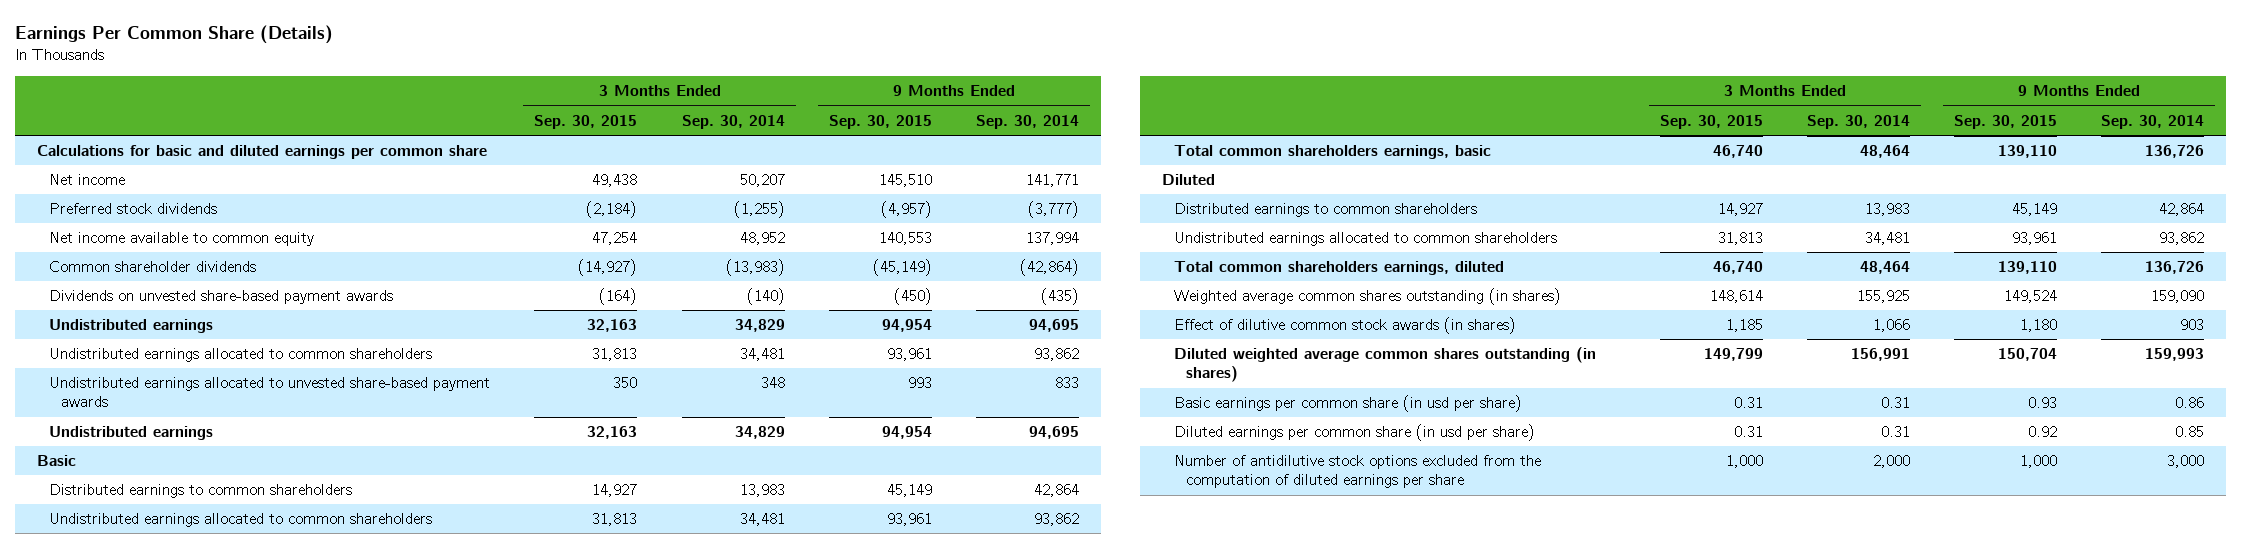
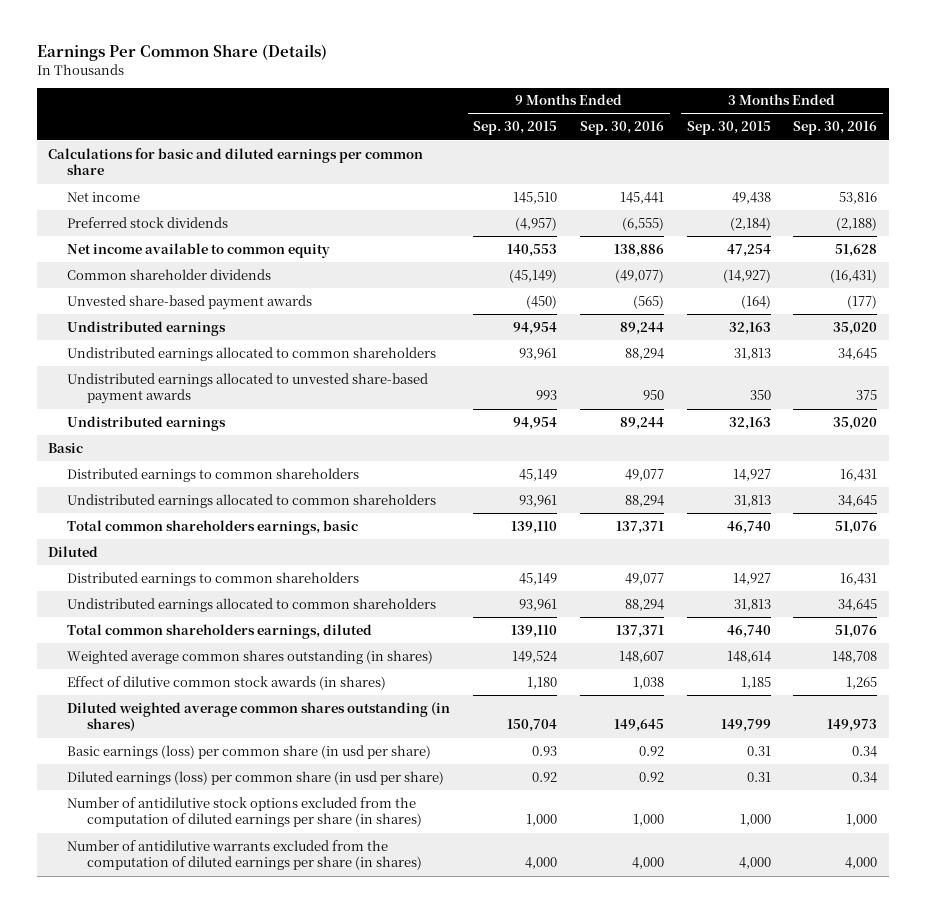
- | 3 Months Ended Sep. 30, 2015 | 3 Months Ended Sep. 30, 2014 | 9 Months Ended Sep. 30, 2015 | 9 Months Ended Sep. 30, 2014
+ | 9 Months Ended Sep. 30, 2015 | 9 Months Ended Sep. 30, 2016 | 3 Months Ended Sep. 30, 2015 | 3 Months Ended Sep. 30, 2016
- Dividends on unvested share-based payment awards | (164) | (140) | (450) | (435)
+ Unvested share-based payment awards | (450) | (565) | (164) | (177)
- Basic earnings per common share (in usd per share) | 0.31 | 0.31 | 0.93 | 0.86
- Diluted earnings per common share (in usd per share) | 0.31 | 0.31 | 0.92 | 0.85
- Number of antidilutive stock options excluded from the computation of diluted earnings per share | 1,000 | 2,000 | 1,000 | 3,000
+ Basic earnings (loss) per common share (in usd per share) | 0.93 | 0.92 | 0.31 | 0.34
+ Diluted earnings (loss) per common share (in usd per share) | 0.92 | 0.92 | 0.31 | 0.34
+ Number of antidilutive stock options excluded from the computation of diluted earnings per share (in shares) | 1,000 | 1,000 | 1,000 | 1,000
+ Number of antidilutive warrants excluded from the computation of diluted earnings per share (in shares) | 4,000 | 4,000 | 4,000 | 4,000

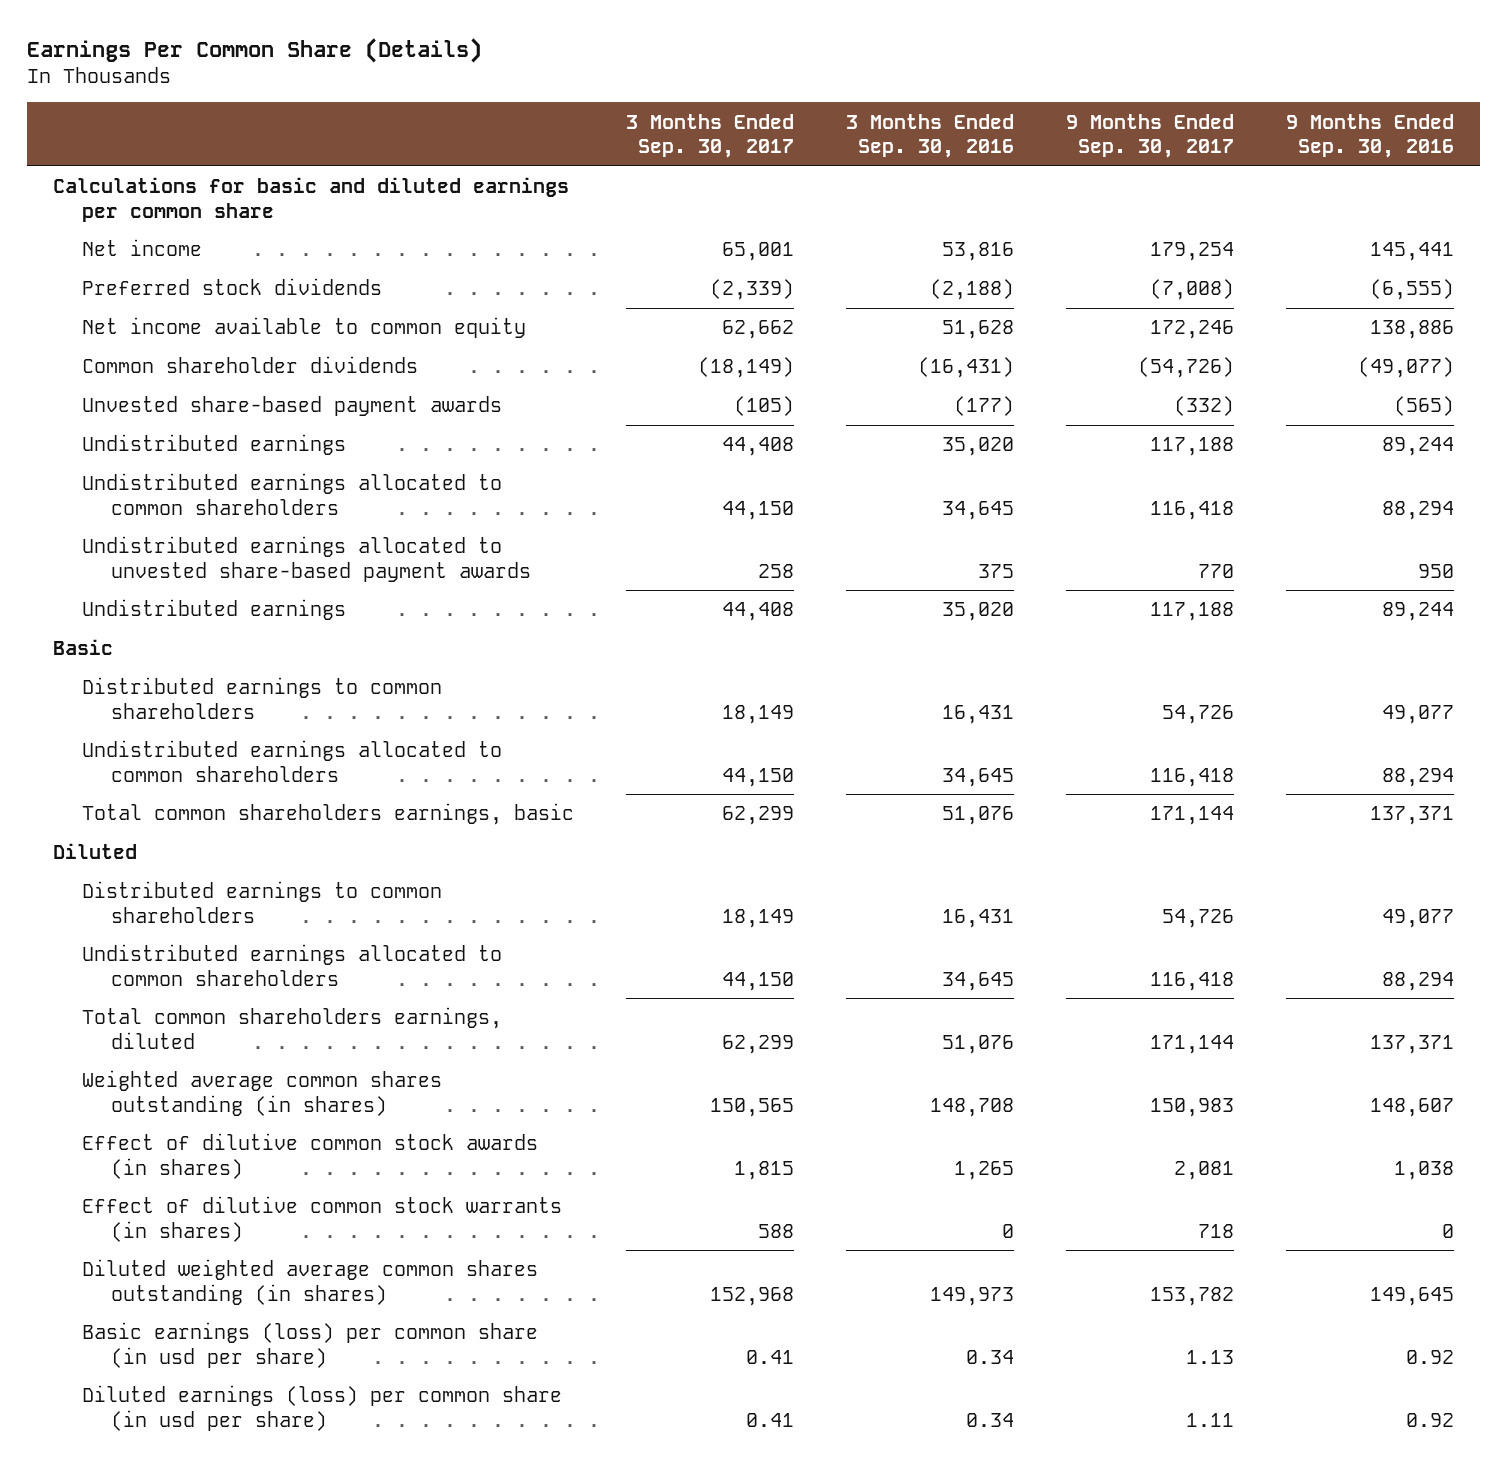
- | 9 Months Ended Sep. 30, 2015 | 9 Months Ended Sep. 30, 2016 | 3 Months Ended Sep. 30, 2015 | 3 Months Ended Sep. 30, 2016
+ | 3 Months Ended Sep. 30, 2017 | 3 Months Ended Sep. 30, 2016 | 9 Months Ended Sep. 30, 2017 | 9 Months Ended Sep. 30, 2016
+ Effect of dilutive common stock warrants (in shares) | 588 | 0 | 718 | 0
- Number of antidilutive stock options excluded from the computation of diluted earnings per share (in shares) | 1,000 | 1,000 | 1,000 | 1,000
- Number of antidilutive warrants excluded from the computation of diluted earnings per share (in shares) | 4,000 | 4,000 | 4,000 | 4,000

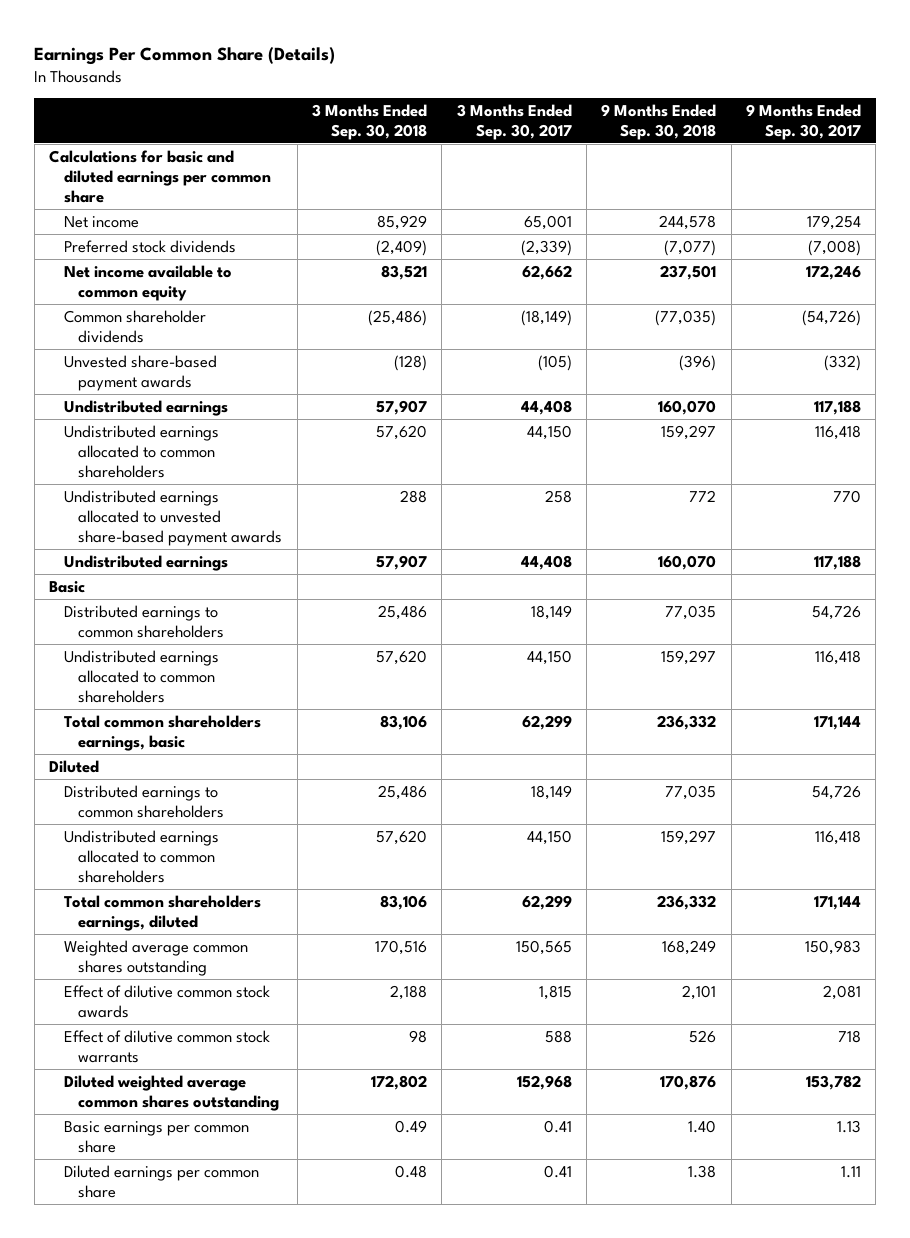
- | 3 Months Ended Sep. 30, 2017 | 3 Months Ended Sep. 30, 2016 | 9 Months Ended Sep. 30, 2017 | 9 Months Ended Sep. 30, 2016
+ | 3 Months Ended Sep. 30, 2018 | 3 Months Ended Sep. 30, 2017 | 9 Months Ended Sep. 30, 2018 | 9 Months Ended Sep. 30, 2017
- Weighted average common shares outstanding (in shares) | 150,565 | 148,708 | 150,983 | 148,607
- Effect of dilutive common stock awards (in shares) | 1,815 | 1,265 | 2,081 | 1,038
- Effect of dilutive common stock warrants (in shares) | 588 | 0 | 718 | 0
- Diluted weighted average common shares outstanding (in shares) | 152,968 | 149,973 | 153,782 | 149,645
- Basic earnings (loss) per common share (in usd per share) | 0.41 | 0.34 | 1.13 | 0.92
- Diluted earnings (loss) per common share (in usd per share) | 0.41 | 0.34 | 1.11 | 0.92
+ Weighted average common shares outstanding | 170,516 | 150,565 | 168,249 | 150,983
+ Effect of dilutive common stock awards | 2,188 | 1,815 | 2,101 | 2,081
+ Effect of dilutive common stock warrants | 98 | 588 | 526 | 718
+ Diluted weighted average common shares outstanding | 172,802 | 152,968 | 170,876 | 153,782
+ Basic earnings per common share | 0.49 | 0.41 | 1.40 | 1.13
+ Diluted earnings per common share | 0.48 | 0.41 | 1.38 | 1.11

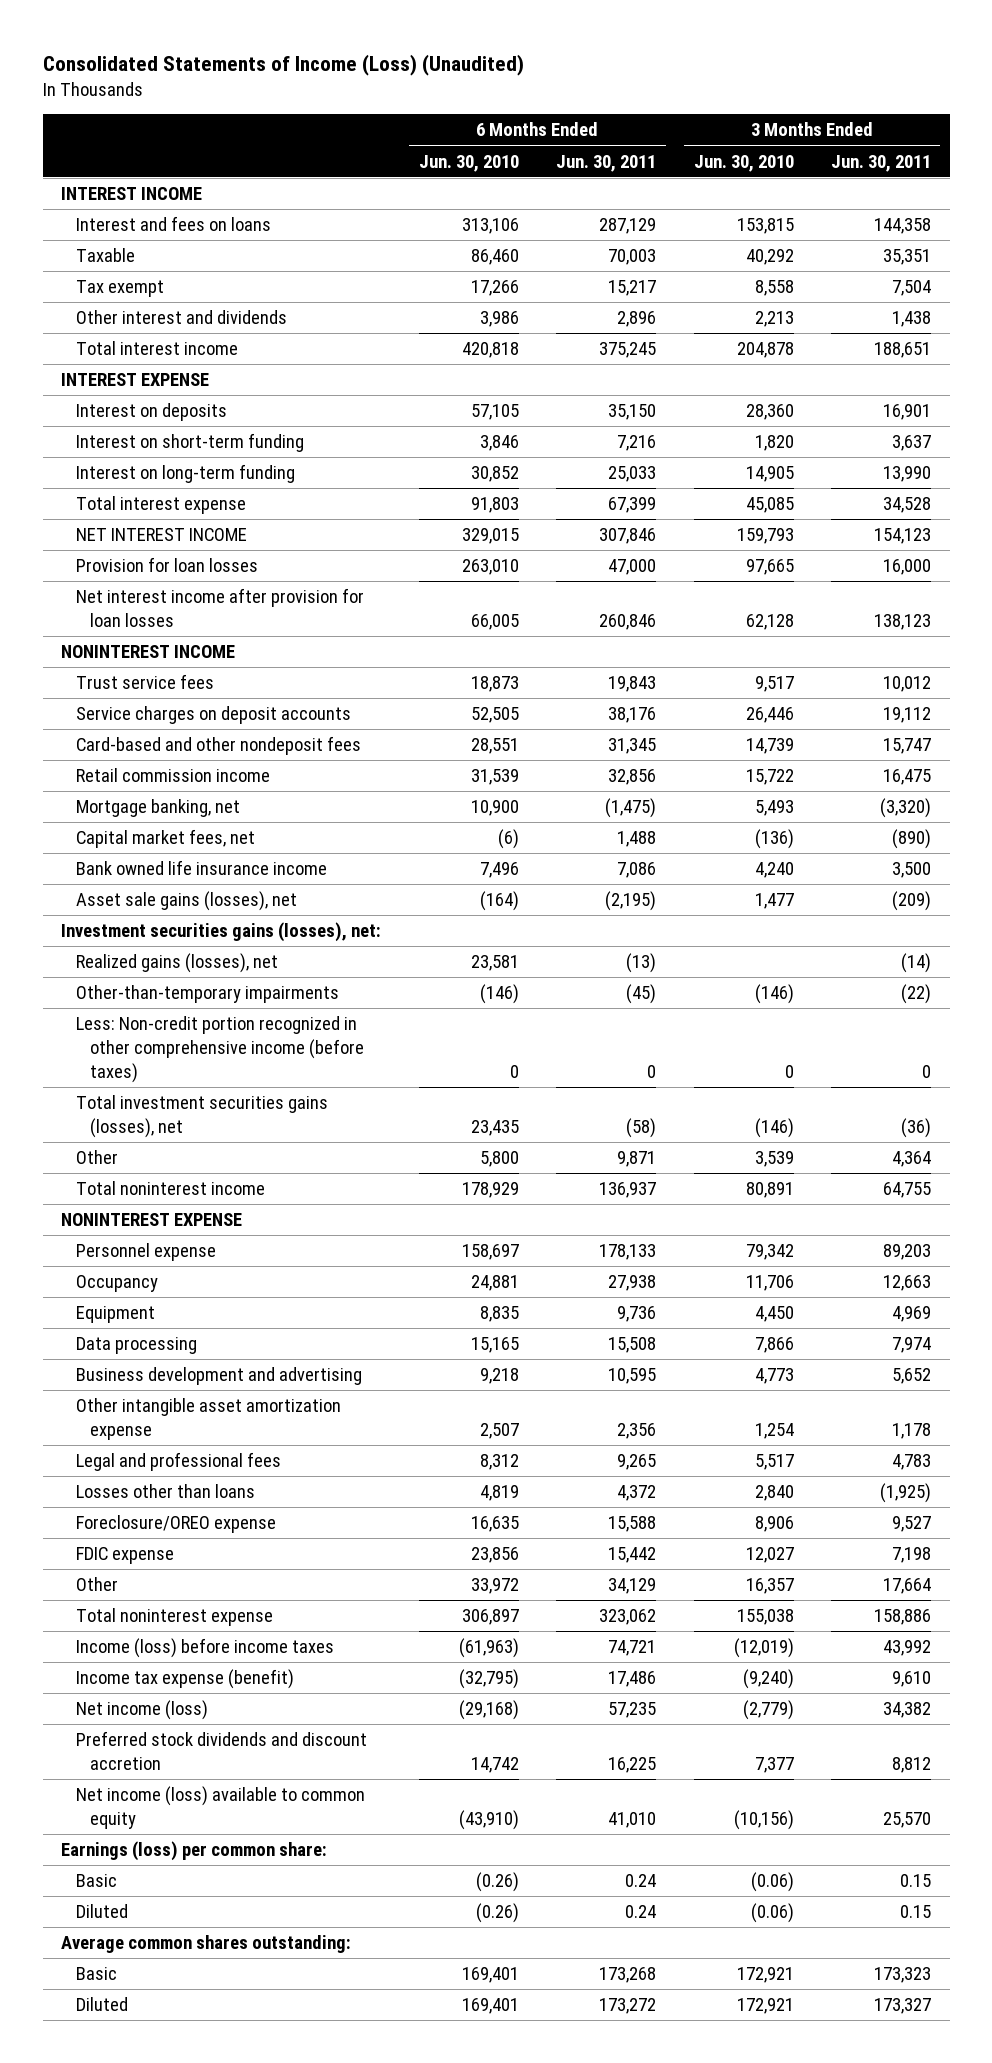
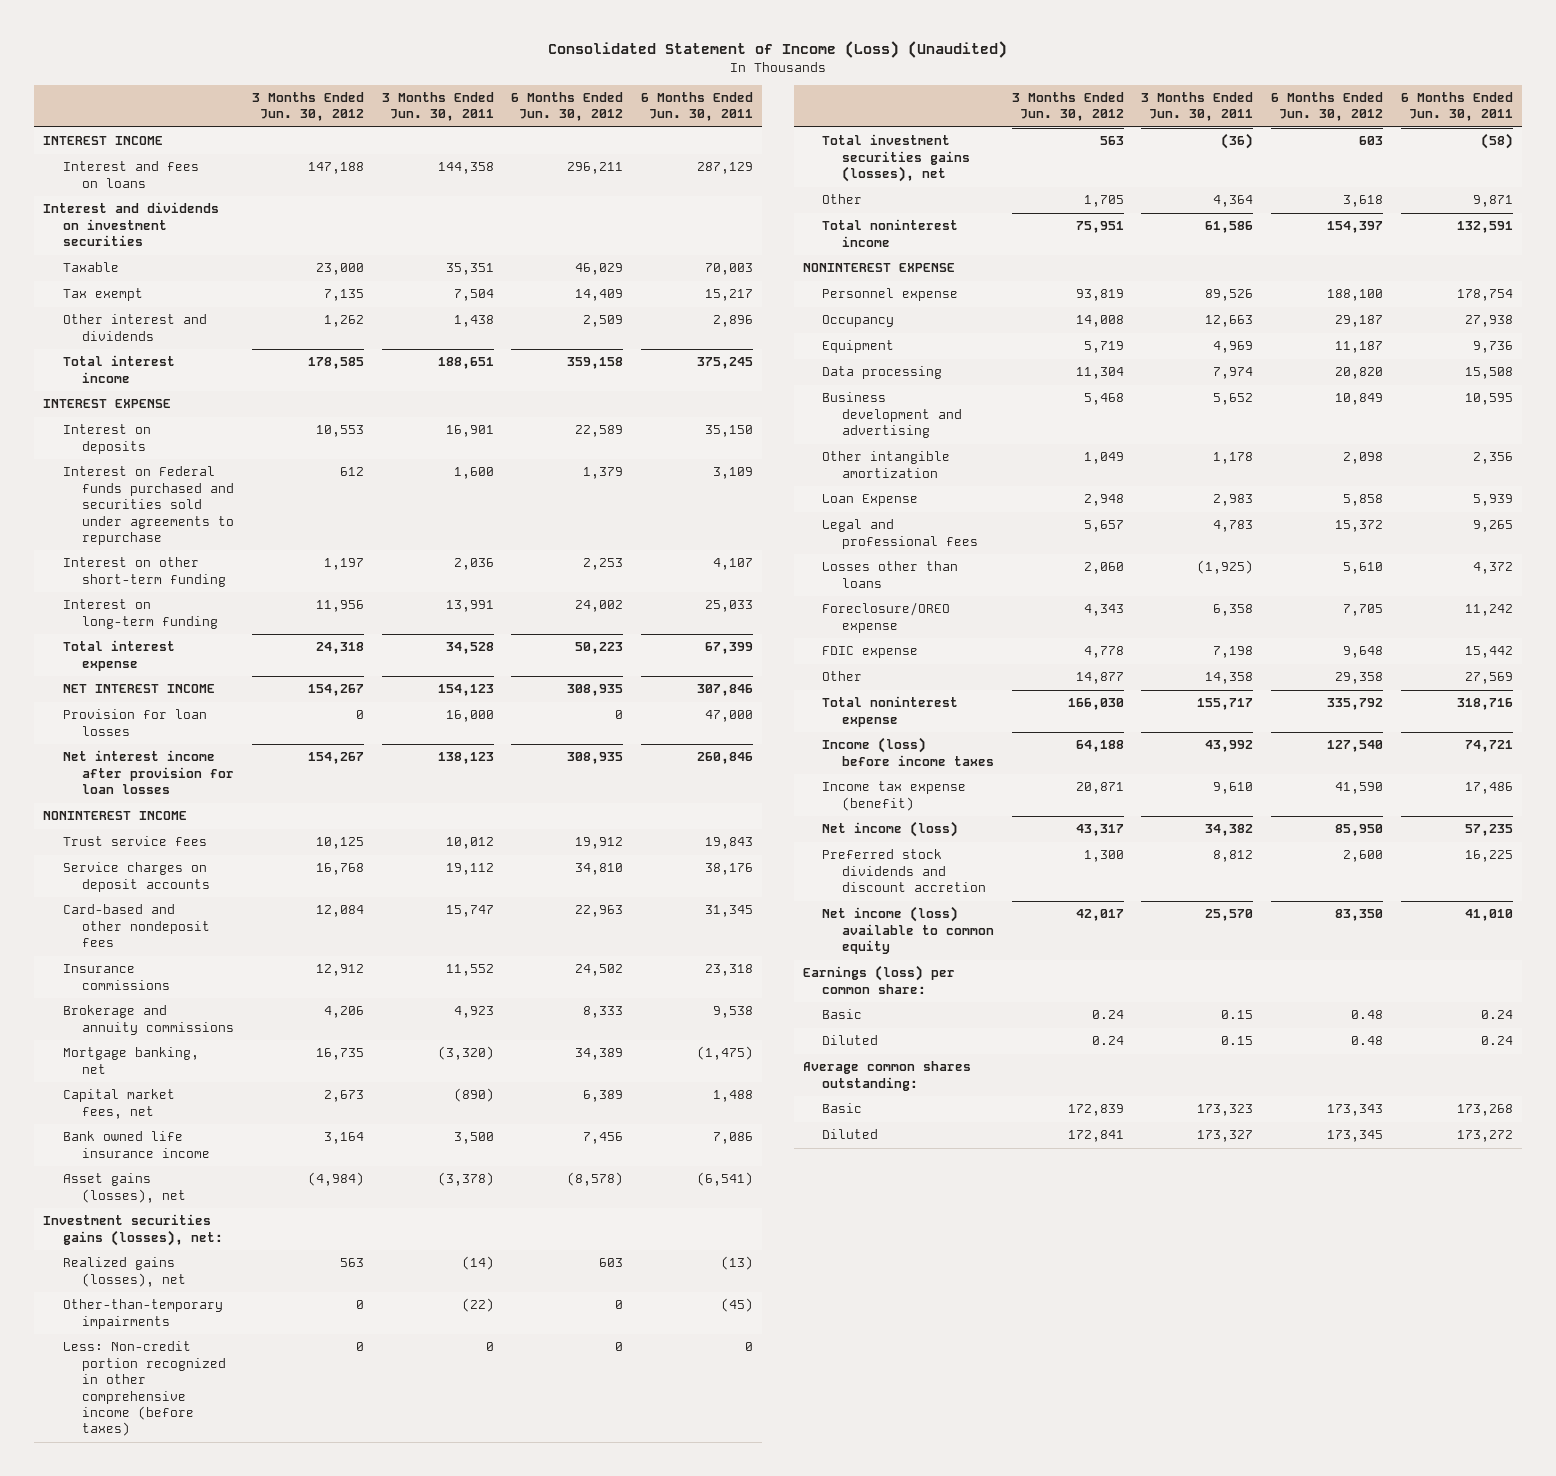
- Consolidated Statements of Income (Loss) (Unaudited)
+ Consolidated Statement of Income (Loss) (Unaudited)
- | 6 Months Ended Jun. 30, 2010 | 6 Months Ended Jun. 30, 2011 | 3 Months Ended Jun. 30, 2010 | 3 Months Ended Jun. 30, 2011
+ | 3 Months Ended Jun. 30, 2012 | 3 Months Ended Jun. 30, 2011 | 6 Months Ended Jun. 30, 2012 | 6 Months Ended Jun. 30, 2011
+ Interest and dividends on investment securities
- Interest on short-term funding | 3,846 | 7,216 | 1,820 | 3,637
- Interest on long-term funding | 30,852 | 25,033 | 14,905 | 13,990
+ Interest on Federal funds purchased and securities sold under agreements to repurchase | 612 | 1,600 | 1,379 | 3,109
+ Interest on other short-term funding | 1,197 | 2,036 | 2,253 | 4,107
+ Interest on long-term funding | 11,956 | 13,991 | 24,002 | 25,033
- Retail commission income | 31,539 | 32,856 | 15,722 | 16,475
+ Insurance commissions | 12,912 | 11,552 | 24,502 | 23,318
+ Brokerage and annuity commissions | 4,206 | 4,923 | 8,333 | 9,538
- Asset sale gains (losses), net | (164) | (2,195) | 1,477 | (209)
+ Asset gains (losses), net | (4,984) | (3,378) | (8,578) | (6,541)
- Total noninterest income | 178,929 | 136,937 | 80,891 | 64,755
+ Total noninterest income | 75,951 | 61,586 | 154,397 | 132,591
- Personnel expense | 158,697 | 178,133 | 79,342 | 89,203
+ Personnel expense | 93,819 | 89,526 | 188,100 | 178,754
- Other intangible asset amortization expense | 2,507 | 2,356 | 1,254 | 1,178
+ Other intangible amortization | 1,049 | 1,178 | 2,098 | 2,356
+ Loan Expense | 2,948 | 2,983 | 5,858 | 5,939
- Foreclosure/OREO expense | 16,635 | 15,588 | 8,906 | 9,527
+ Foreclosure/OREO expense | 4,343 | 6,358 | 7,705 | 11,242
- Other | 33,972 | 34,129 | 16,357 | 17,664
- Total noninterest expense | 306,897 | 323,062 | 155,038 | 158,886
+ Other | 14,877 | 14,358 | 29,358 | 27,569
+ Total noninterest expense | 166,030 | 155,717 | 335,792 | 318,716

